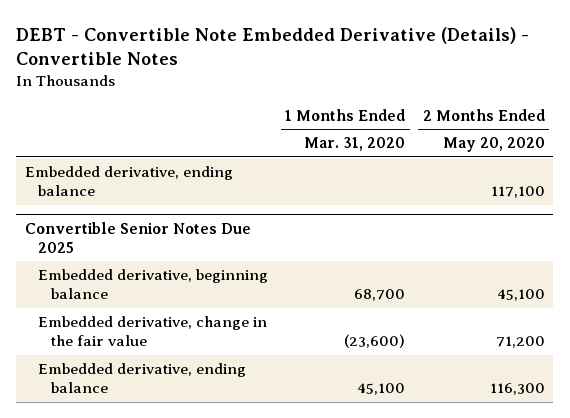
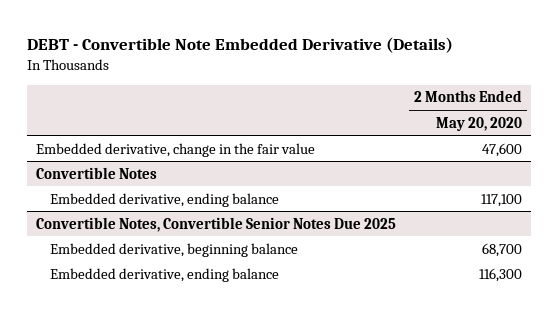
- DEBT - Convertible Note Embedded Derivative (Details) - Convertible Notes
+ DEBT - Convertible Note Embedded Derivative (Details)
- | 1 Months Ended Mar. 31, 2020 | 2 Months Ended May 20, 2020
+ | 2 Months Ended May 20, 2020
+ Embedded derivative, change in the fair value | 47,600
+ Convertible Notes
- Convertible Senior Notes Due 2025
- Embedded derivative, beginning balance | 68,700 | 45,100
- Embedded derivative, change in the fair value | (23,600) | 71,200
+ Convertible Notes, Convertible Senior Notes Due 2025
+ Embedded derivative, beginning balance | 68,700

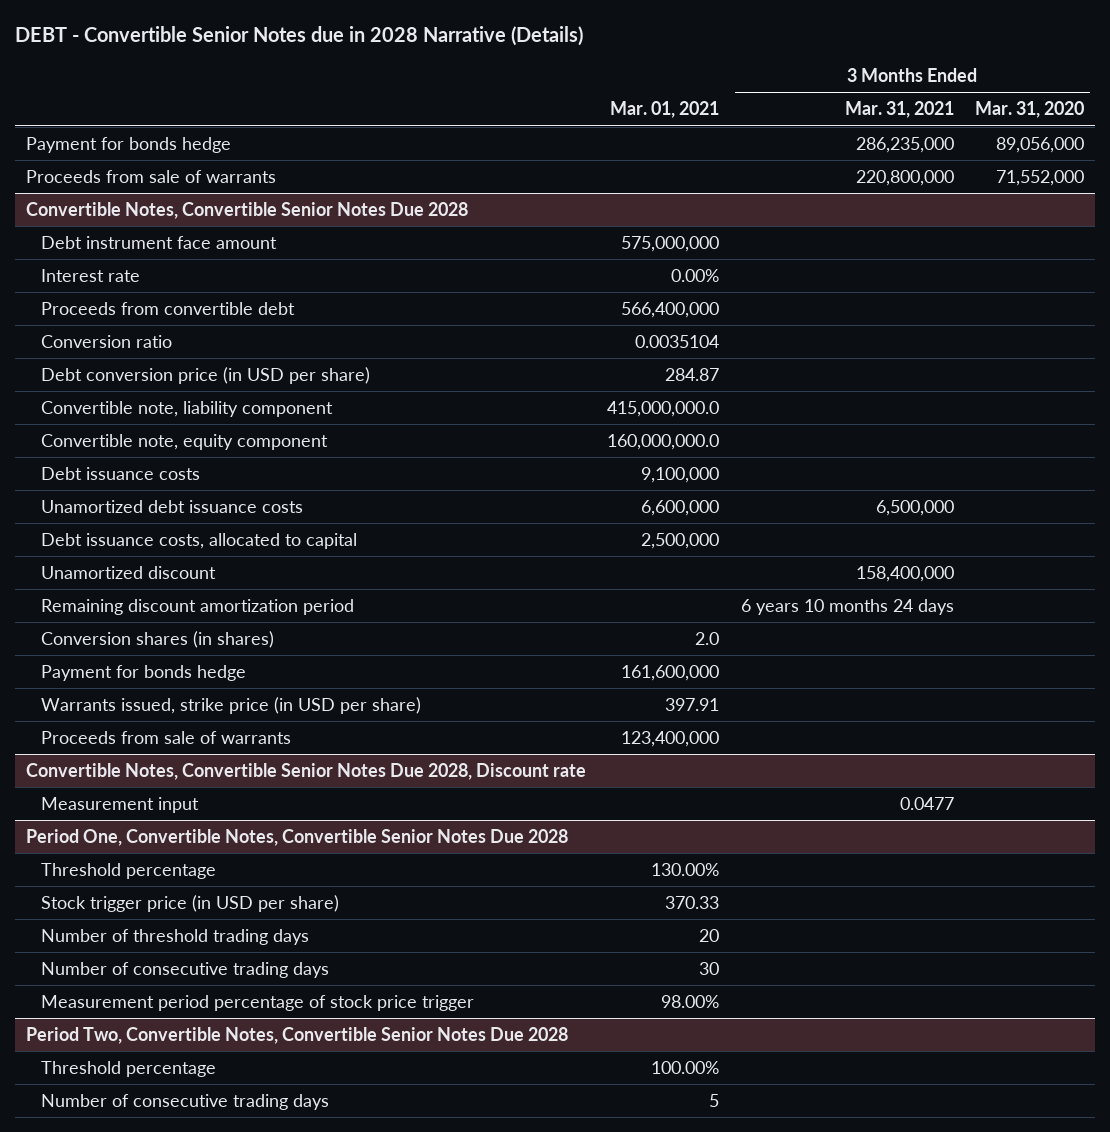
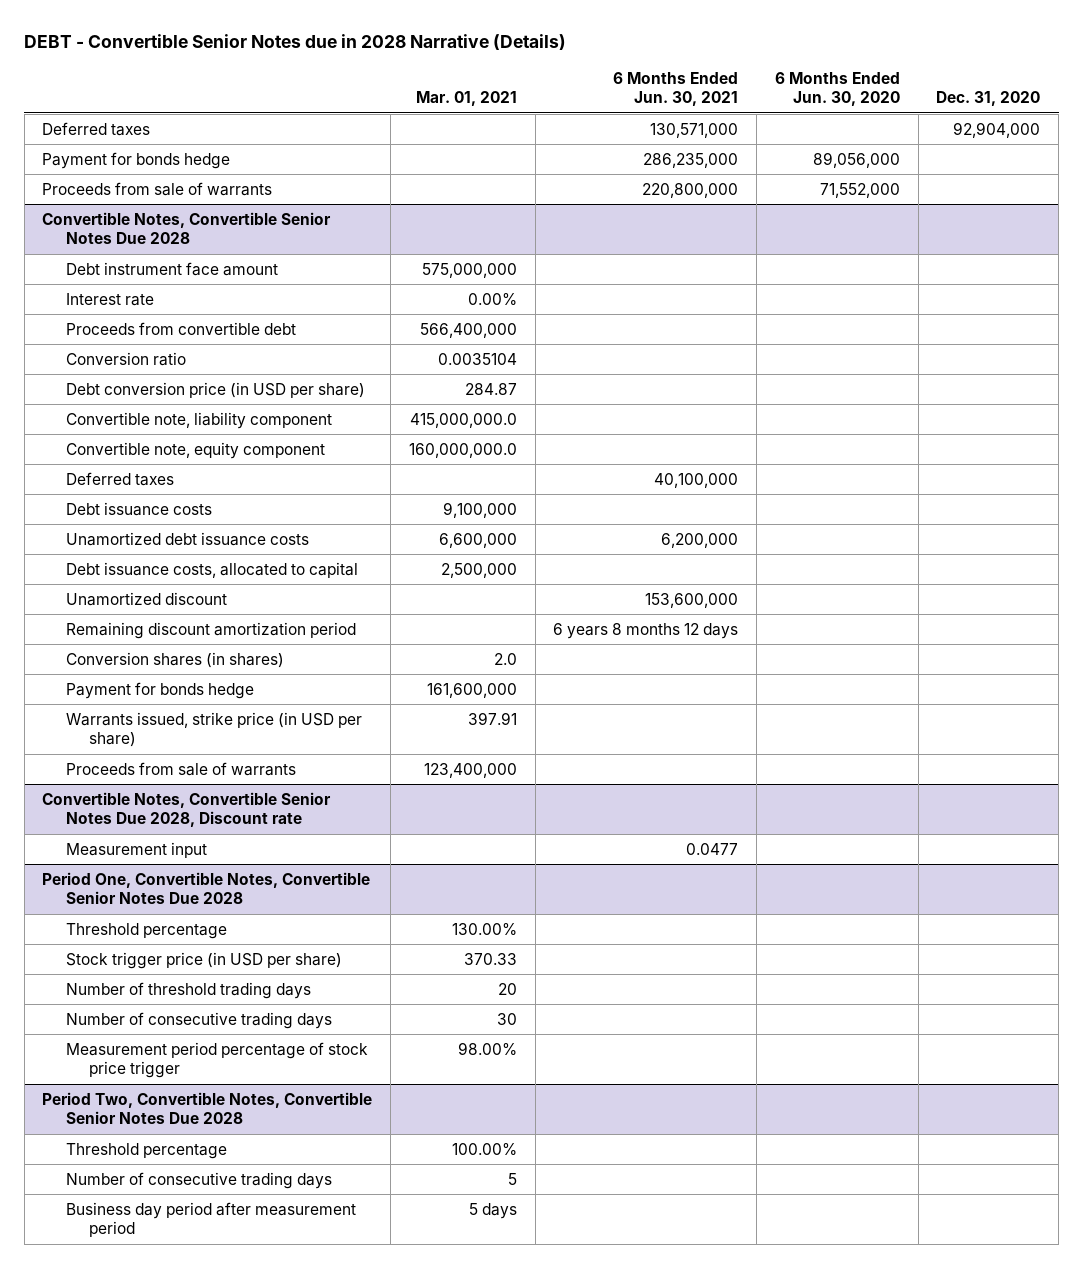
- | Mar. 01, 2021 | 3 Months Ended Mar. 31, 2021 | 3 Months Ended Mar. 31, 2020
+ | Mar. 01, 2021 | 6 Months Ended Jun. 30, 2021 | 6 Months Ended Jun. 30, 2020 | Dec. 31, 2020
+ Deferred taxes | | 130,571,000 | | 92,904,000
@ Convertible Notes, Convertible Senior Notes Due 2028
+ Deferred taxes | | 40,100,000 | |
@ Period Two, Convertible Notes, Convertible Senior Notes Due 2028
+ Business day period after measurement period | 5 days | | |

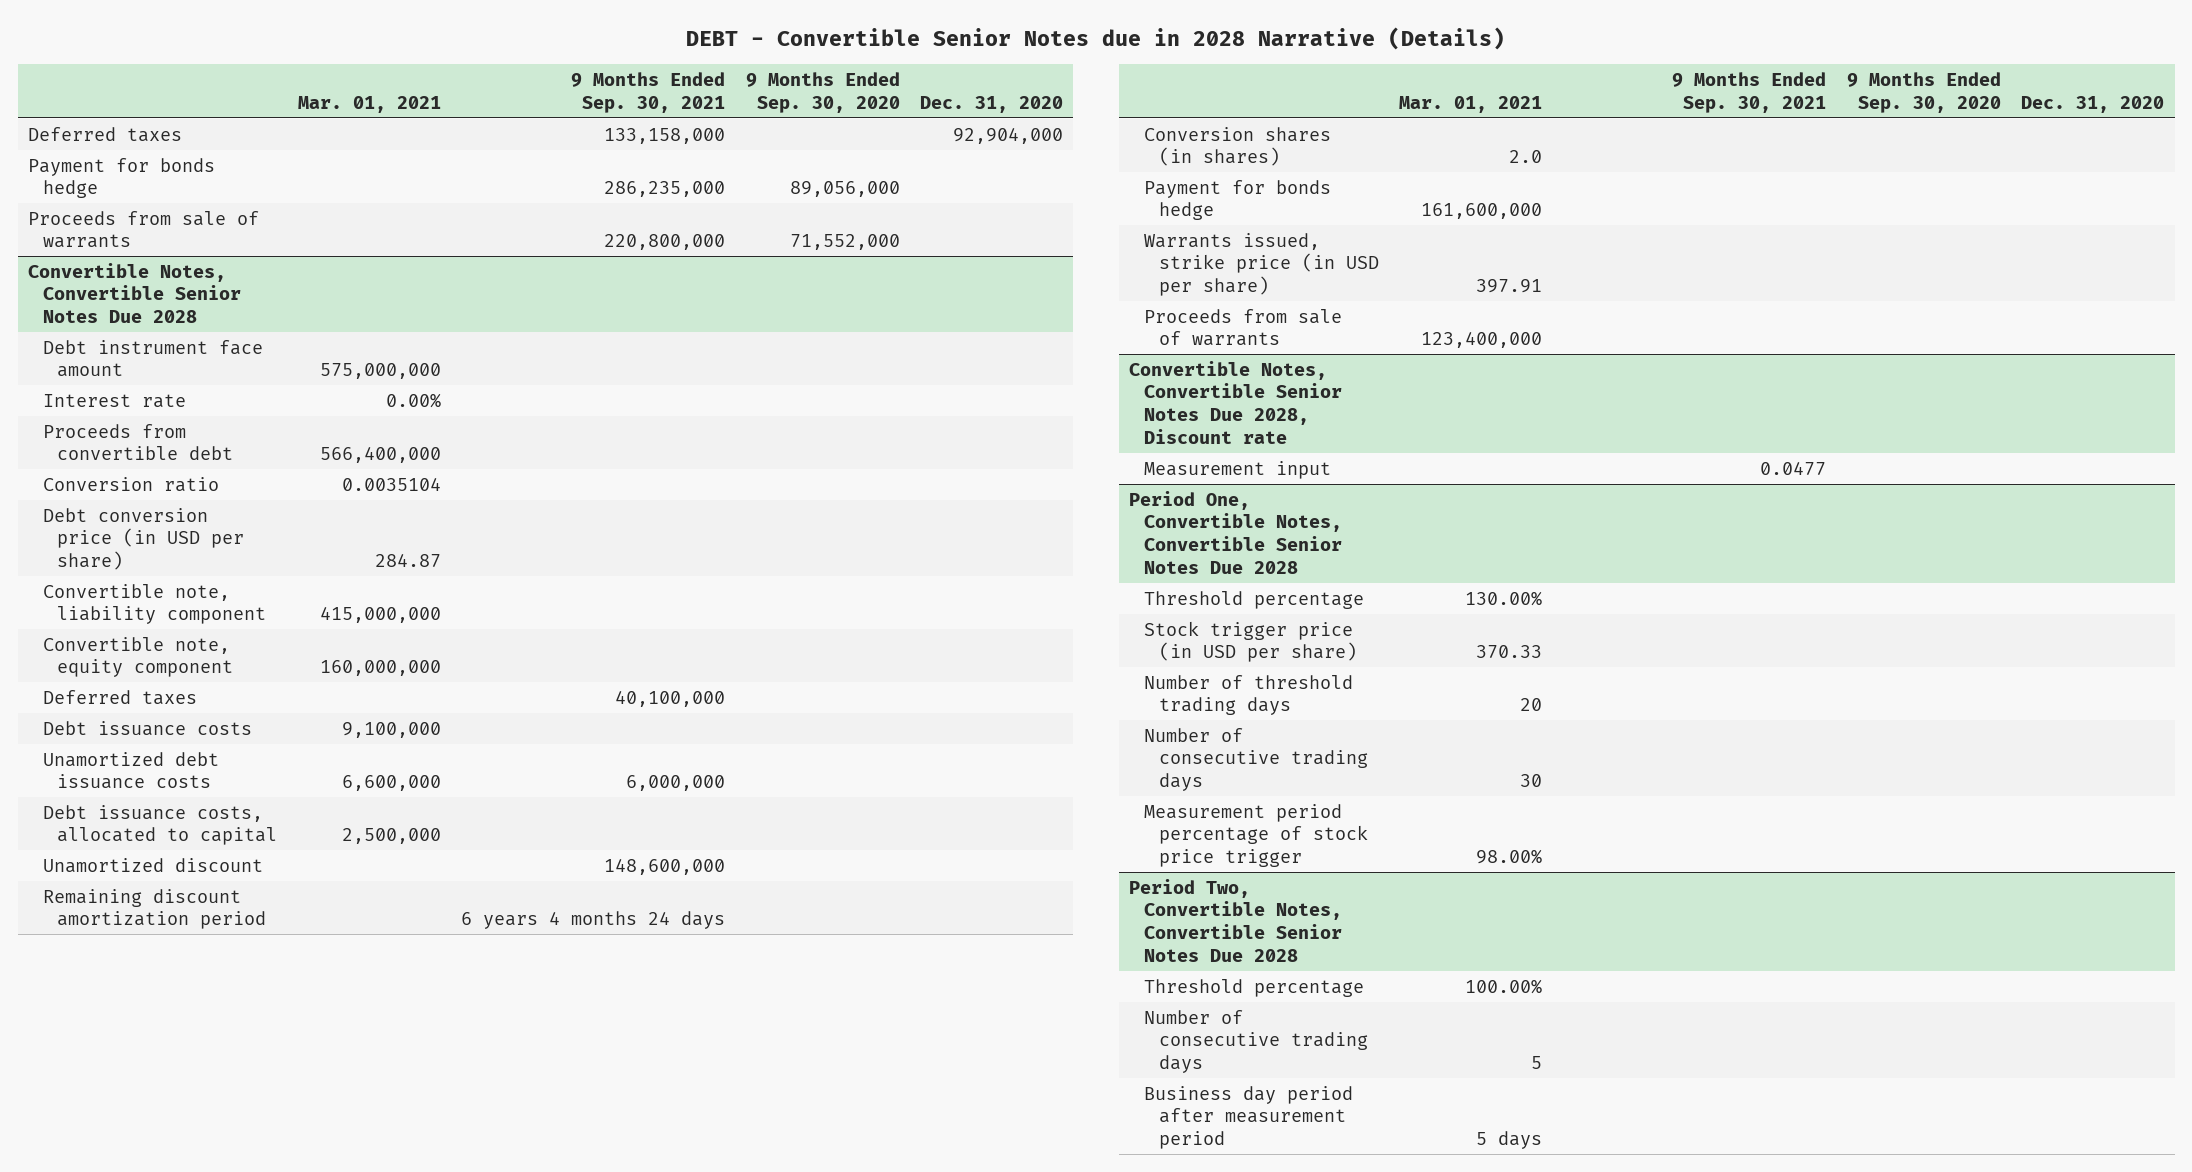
- | Mar. 01, 2021 | 6 Months Ended Jun. 30, 2021 | 6 Months Ended Jun. 30, 2020 | Dec. 31, 2020
+ | Mar. 01, 2021 | 9 Months Ended Sep. 30, 2021 | 9 Months Ended Sep. 30, 2020 | Dec. 31, 2020
@ Convertible Notes, Convertible Senior Notes Due 2028
- Convertible note, liability component | 415,000,000.0 | | |
- Convertible note, equity component | 160,000,000.0 | | |
+ Convertible note, liability component | 415,000,000 | | |
+ Convertible note, equity component | 160,000,000 | | |

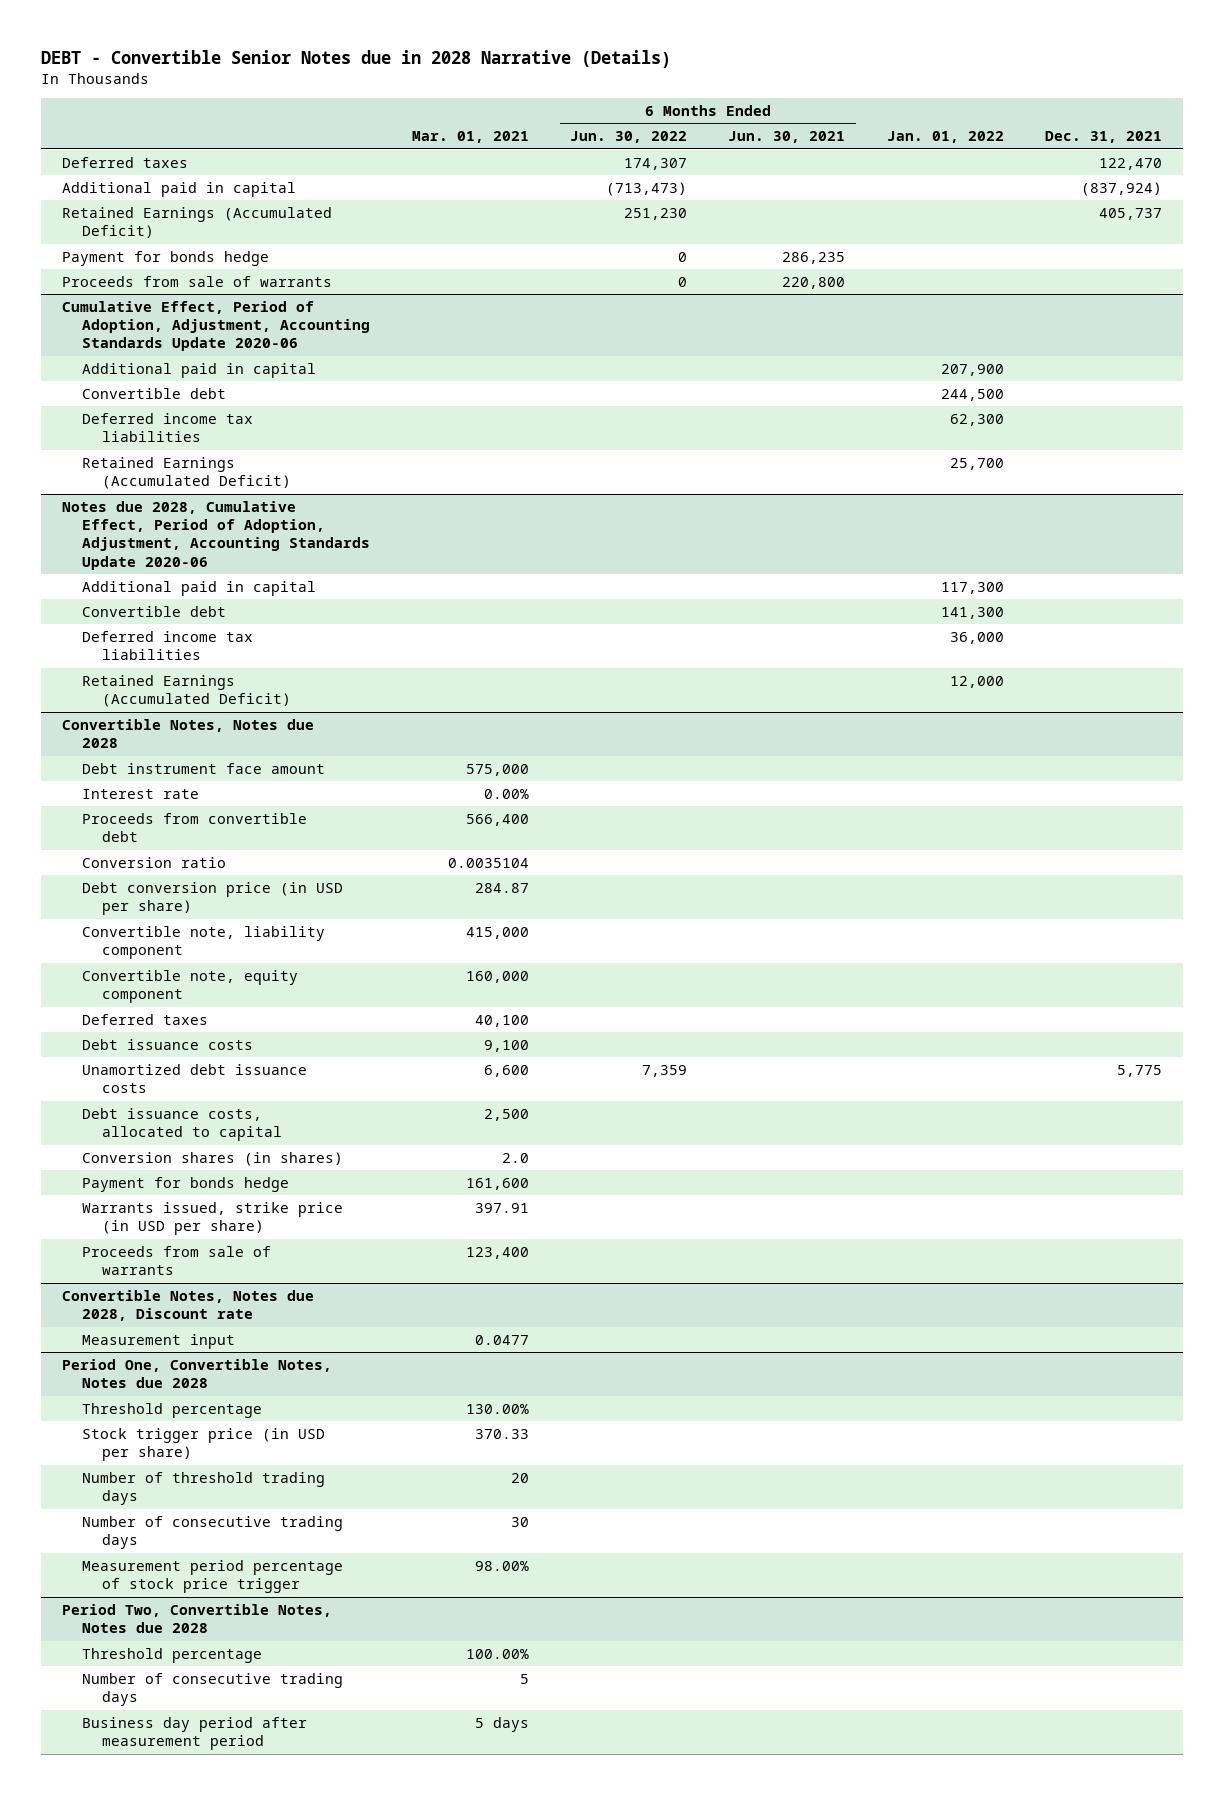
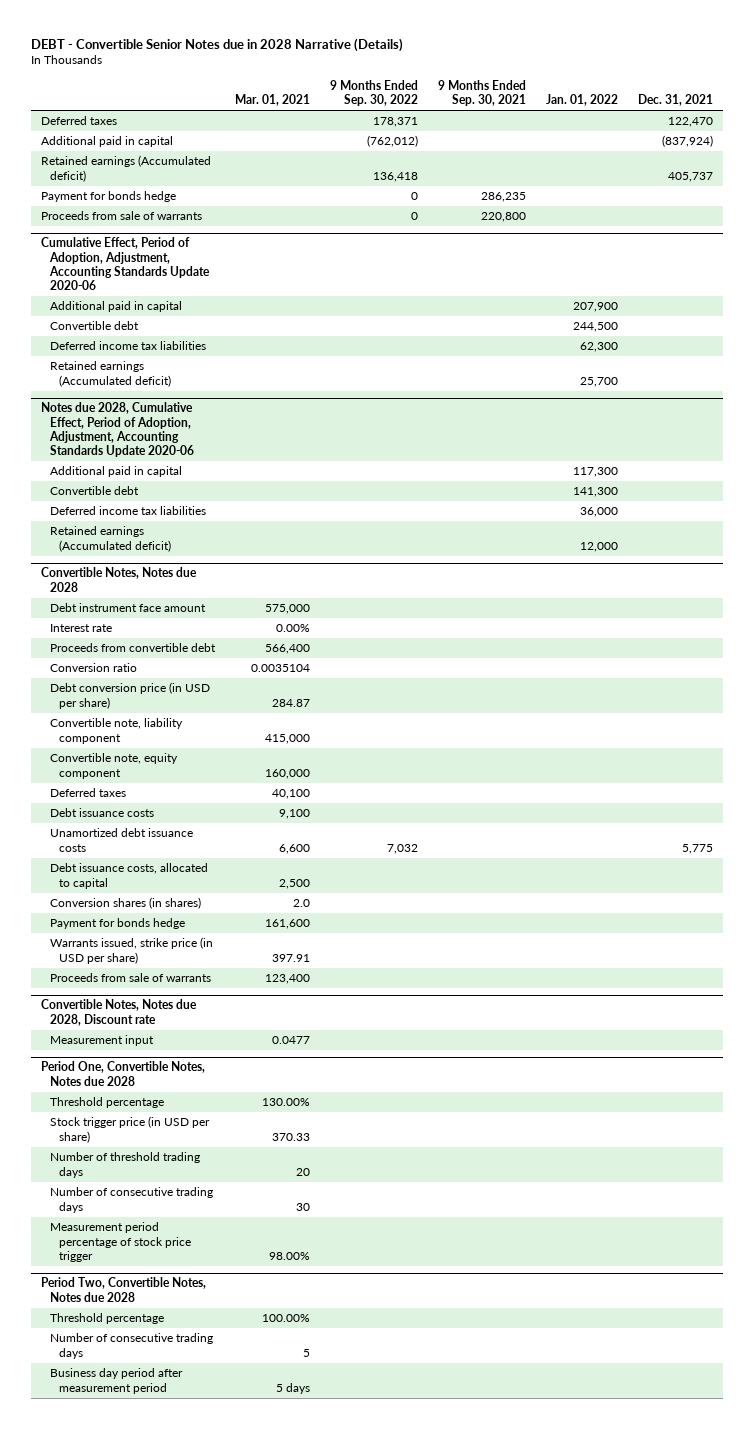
- | Mar. 01, 2021 | 6 Months Ended Jun. 30, 2022 | 6 Months Ended Jun. 30, 2021 | Jan. 01, 2022 | Dec. 31, 2021
+ | Mar. 01, 2021 | 9 Months Ended Sep. 30, 2022 | 9 Months Ended Sep. 30, 2021 | Jan. 01, 2022 | Dec. 31, 2021
- Retained Earnings (Accumulated Deficit) | | 251,230 | | | 405,737
+ Retained earnings (Accumulated deficit) | | 136,418 | | | 405,737
@ Cumulative Effect, Period of Adoption, Adjustment, Accounting Standards Update 2020-06
- Retained Earnings (Accumulated Deficit) | | | | 25,700 |
+ Retained earnings (Accumulated deficit) | | | | 25,700 |
@ Notes due 2028, Cumulative Effect, Period of Adoption, Adjustment, Accounting Standards Update 2020-06
- Retained Earnings (Accumulated Deficit) | | | | 12,000 |
+ Retained earnings (Accumulated deficit) | | | | 12,000 |

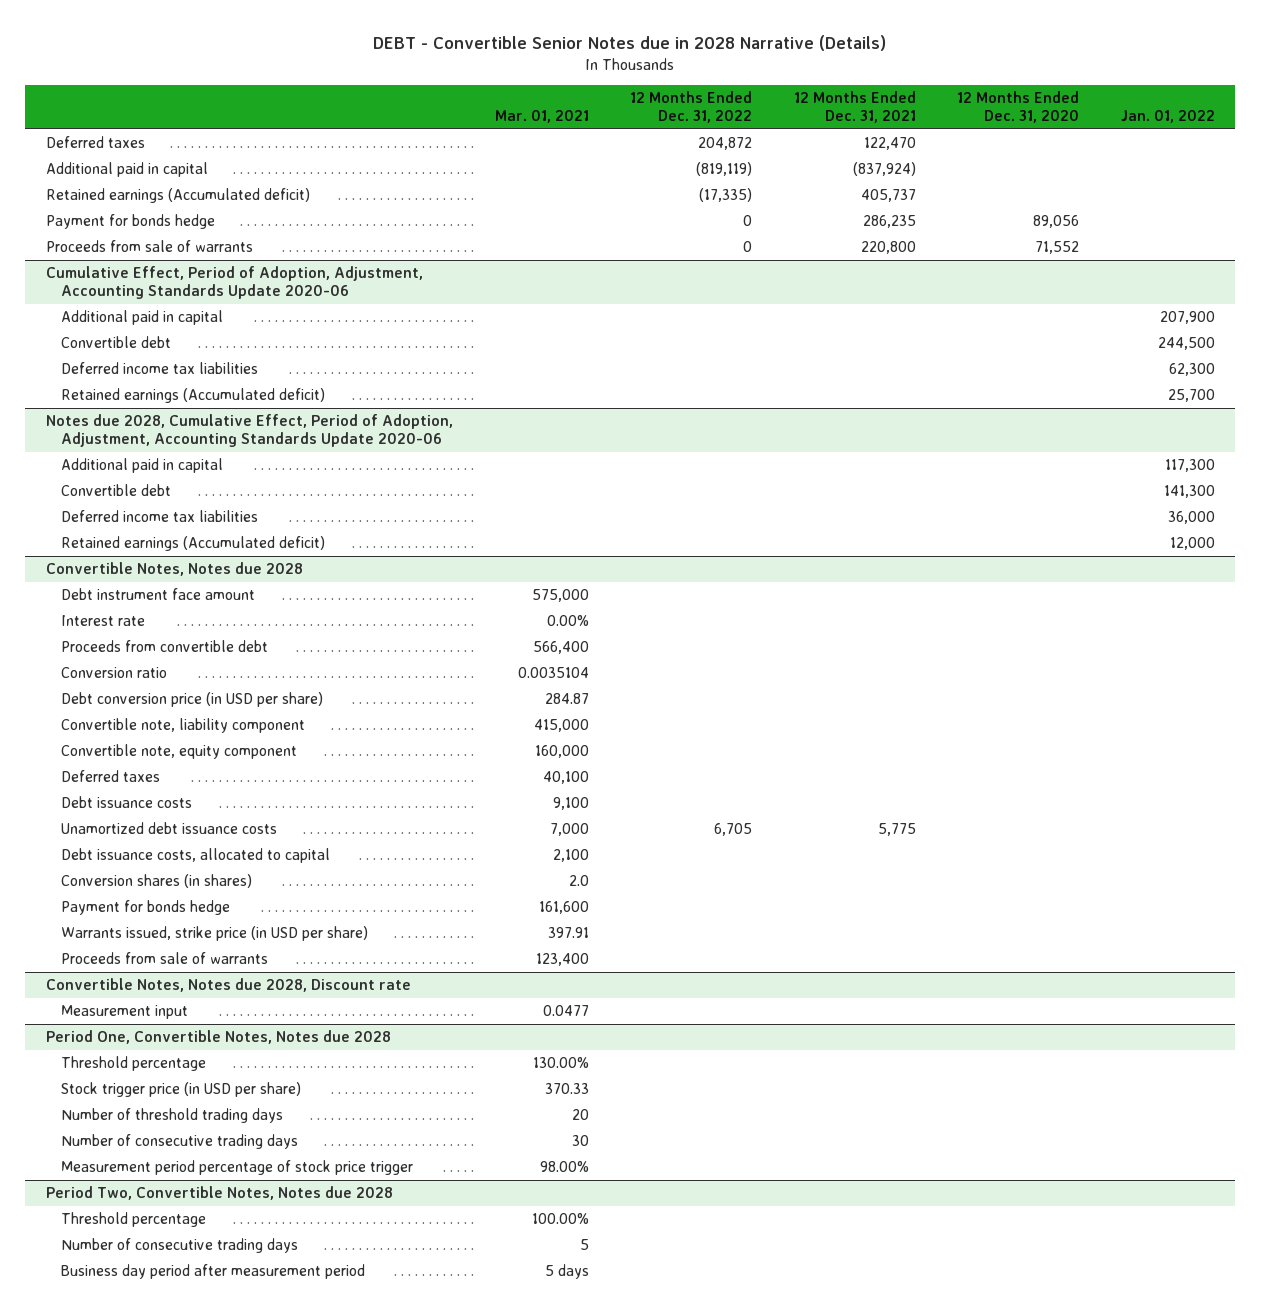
- | Mar. 01, 2021 | 9 Months Ended Sep. 30, 2022 | 9 Months Ended Sep. 30, 2021 | Jan. 01, 2022 | Dec. 31, 2021
+ | Mar. 01, 2021 | 12 Months Ended Dec. 31, 2022 | 12 Months Ended Dec. 31, 2021 | 12 Months Ended Dec. 31, 2020 | Jan. 01, 2022
@ Convertible Notes, Notes due 2028
- Unamortized debt issuance costs | 6,600 | 7,032 | | | 5,775
- Debt issuance costs, allocated to capital | 2,500 | | | |
+ Unamortized debt issuance costs | 7,000 | 6,705 | 5,775 | |
+ Debt issuance costs, allocated to capital | 2,100 | | | |

